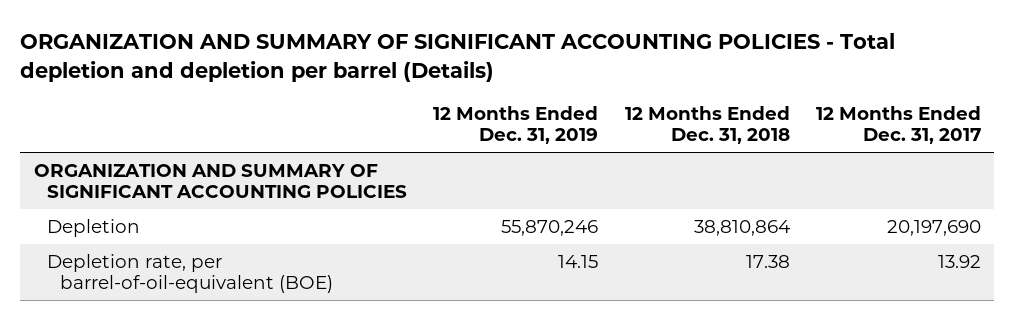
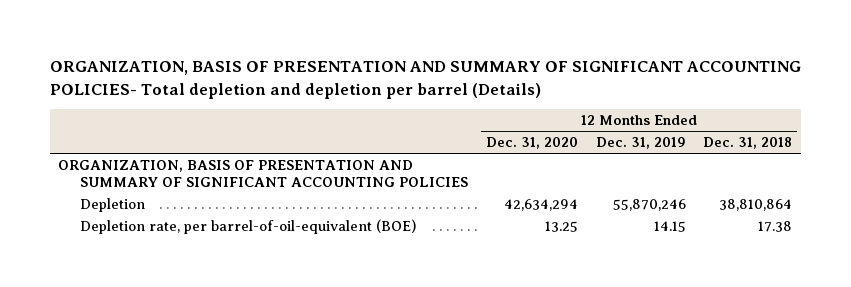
- ORGANIZATION AND SUMMARY OF SIGNIFICANT ACCOUNTING POLICIES - Total depletion and depletion per barrel (Details)
+ ORGANIZATION, BASIS OF PRESENTATION AND SUMMARY OF SIGNIFICANT ACCOUNTING POLICIES- Total depletion and depletion per barrel (Details)
- | 12 Months Ended Dec. 31, 2019 | 12 Months Ended Dec. 31, 2018 | 12 Months Ended Dec. 31, 2017
+ | 12 Months Ended Dec. 31, 2020 | 12 Months Ended Dec. 31, 2019 | 12 Months Ended Dec. 31, 2018
- ORGANIZATION AND SUMMARY OF SIGNIFICANT ACCOUNTING POLICIES
+ ORGANIZATION, BASIS OF PRESENTATION AND SUMMARY OF SIGNIFICANT ACCOUNTING POLICIES

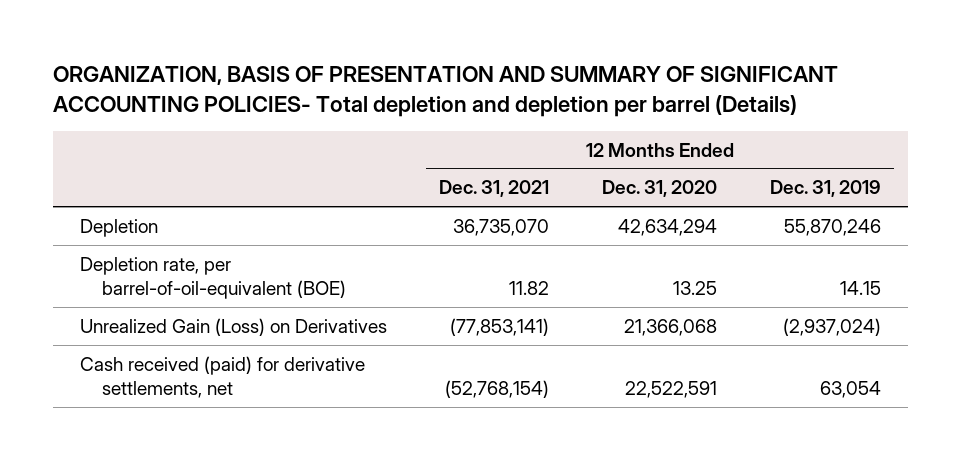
- | 12 Months Ended Dec. 31, 2020 | 12 Months Ended Dec. 31, 2019 | 12 Months Ended Dec. 31, 2018
+ | 12 Months Ended Dec. 31, 2021 | 12 Months Ended Dec. 31, 2020 | 12 Months Ended Dec. 31, 2019
- ORGANIZATION, BASIS OF PRESENTATION AND SUMMARY OF SIGNIFICANT ACCOUNTING POLICIES
+ Unrealized Gain (Loss) on Derivatives | (77,853,141) | 21,366,068 | (2,937,024)
+ Cash received (paid) for derivative settlements, net | (52,768,154) | 22,522,591 | 63,054

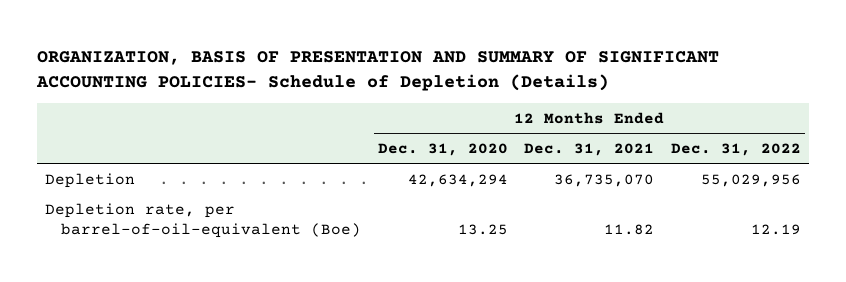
- ORGANIZATION, BASIS OF PRESENTATION AND SUMMARY OF SIGNIFICANT ACCOUNTING POLICIES- Total depletion and depletion per barrel (Details)
+ ORGANIZATION, BASIS OF PRESENTATION AND SUMMARY OF SIGNIFICANT ACCOUNTING POLICIES- Schedule of Depletion (Details)
- | 12 Months Ended Dec. 31, 2021 | 12 Months Ended Dec. 31, 2020 | 12 Months Ended Dec. 31, 2019
+ | 12 Months Ended Dec. 31, 2020 | 12 Months Ended Dec. 31, 2021 | 12 Months Ended Dec. 31, 2022
- Depletion rate, per barrel-of-oil-equivalent (BOE) | 11.82 | 13.25 | 14.15
- Unrealized Gain (Loss) on Derivatives | (77,853,141) | 21,366,068 | (2,937,024)
- Cash received (paid) for derivative settlements, net | (52,768,154) | 22,522,591 | 63,054
+ Depletion rate, per barrel-of-oil-equivalent (Boe) | 13.25 | 11.82 | 12.19

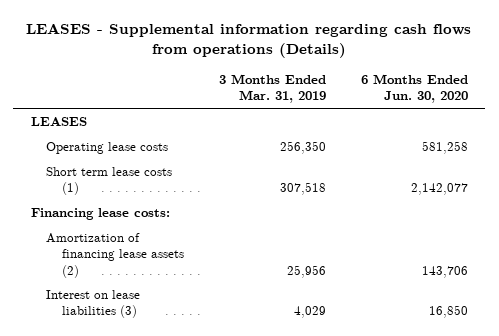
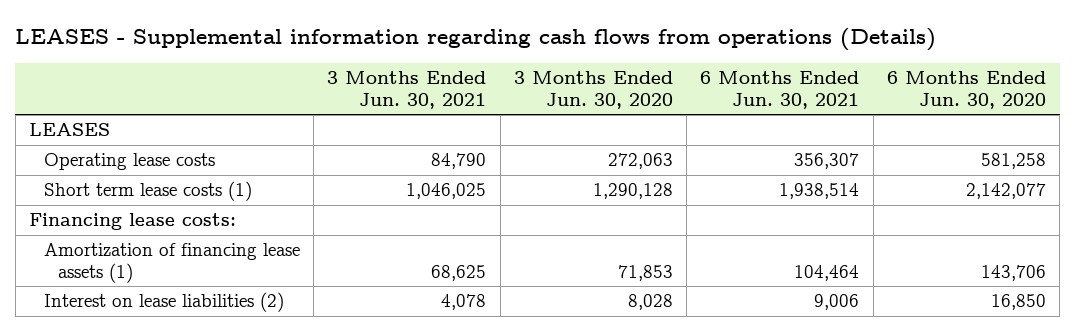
- | 3 Months Ended Mar. 31, 2019 | 6 Months Ended Jun. 30, 2020
+ | 3 Months Ended Jun. 30, 2021 | 3 Months Ended Jun. 30, 2020 | 6 Months Ended Jun. 30, 2021 | 6 Months Ended Jun. 30, 2020
- Amortization of financing lease assets (2) | 25,956 | 143,706
- Interest on lease liabilities (3) | 4,029 | 16,850
+ Amortization of financing lease assets (1) | 68,625 | 71,853 | 104,464 | 143,706
+ Interest on lease liabilities (2) | 4,078 | 8,028 | 9,006 | 16,850

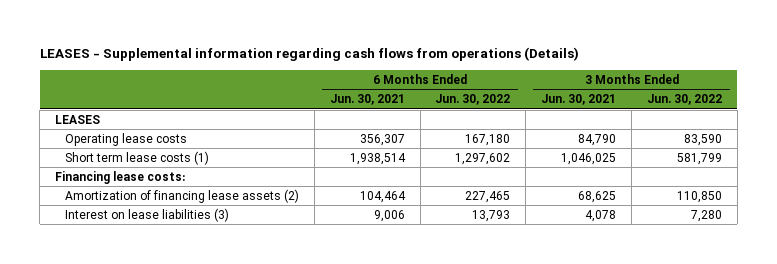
- | 3 Months Ended Jun. 30, 2021 | 3 Months Ended Jun. 30, 2020 | 6 Months Ended Jun. 30, 2021 | 6 Months Ended Jun. 30, 2020
+ | 6 Months Ended Jun. 30, 2021 | 6 Months Ended Jun. 30, 2022 | 3 Months Ended Jun. 30, 2021 | 3 Months Ended Jun. 30, 2022
- Amortization of financing lease assets (1) | 68,625 | 71,853 | 104,464 | 143,706
- Interest on lease liabilities (2) | 4,078 | 8,028 | 9,006 | 16,850
+ Amortization of financing lease assets (2) | 104,464 | 227,465 | 68,625 | 110,850
+ Interest on lease liabilities (3) | 9,006 | 13,793 | 4,078 | 7,280

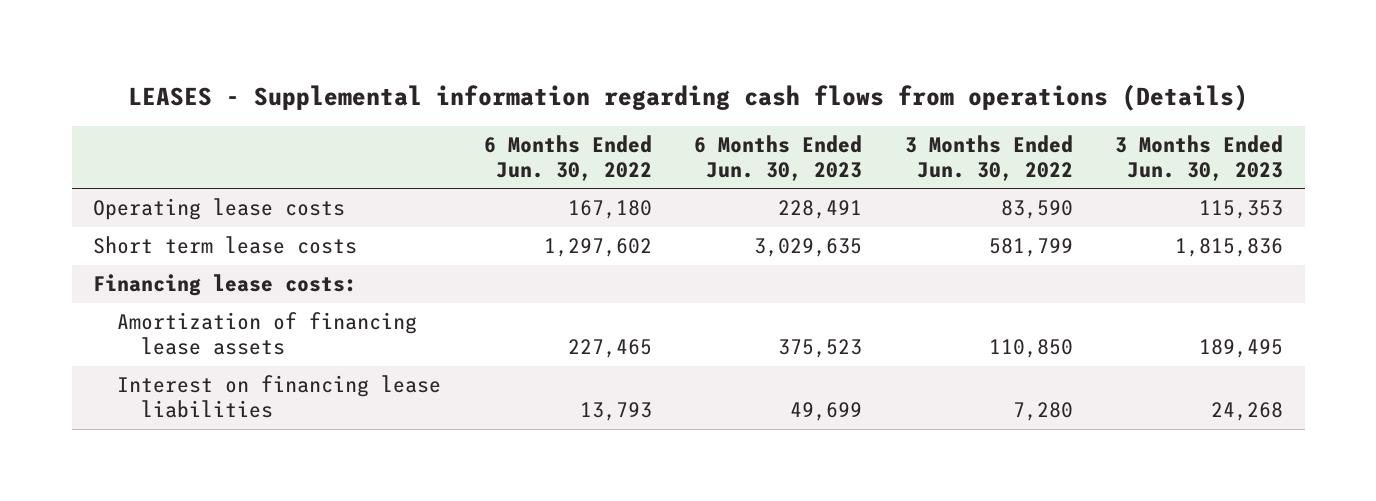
- | 6 Months Ended Jun. 30, 2021 | 6 Months Ended Jun. 30, 2022 | 3 Months Ended Jun. 30, 2021 | 3 Months Ended Jun. 30, 2022
+ | 6 Months Ended Jun. 30, 2022 | 6 Months Ended Jun. 30, 2023 | 3 Months Ended Jun. 30, 2022 | 3 Months Ended Jun. 30, 2023
- LEASES
- Short term lease costs (1) | 1,938,514 | 1,297,602 | 1,046,025 | 581,799
+ Short term lease costs | 1,297,602 | 3,029,635 | 581,799 | 1,815,836
- Amortization of financing lease assets (2) | 104,464 | 227,465 | 68,625 | 110,850
- Interest on lease liabilities (3) | 9,006 | 13,793 | 4,078 | 7,280
+ Amortization of financing lease assets | 227,465 | 375,523 | 110,850 | 189,495
+ Interest on financing lease liabilities | 13,793 | 49,699 | 7,280 | 24,268

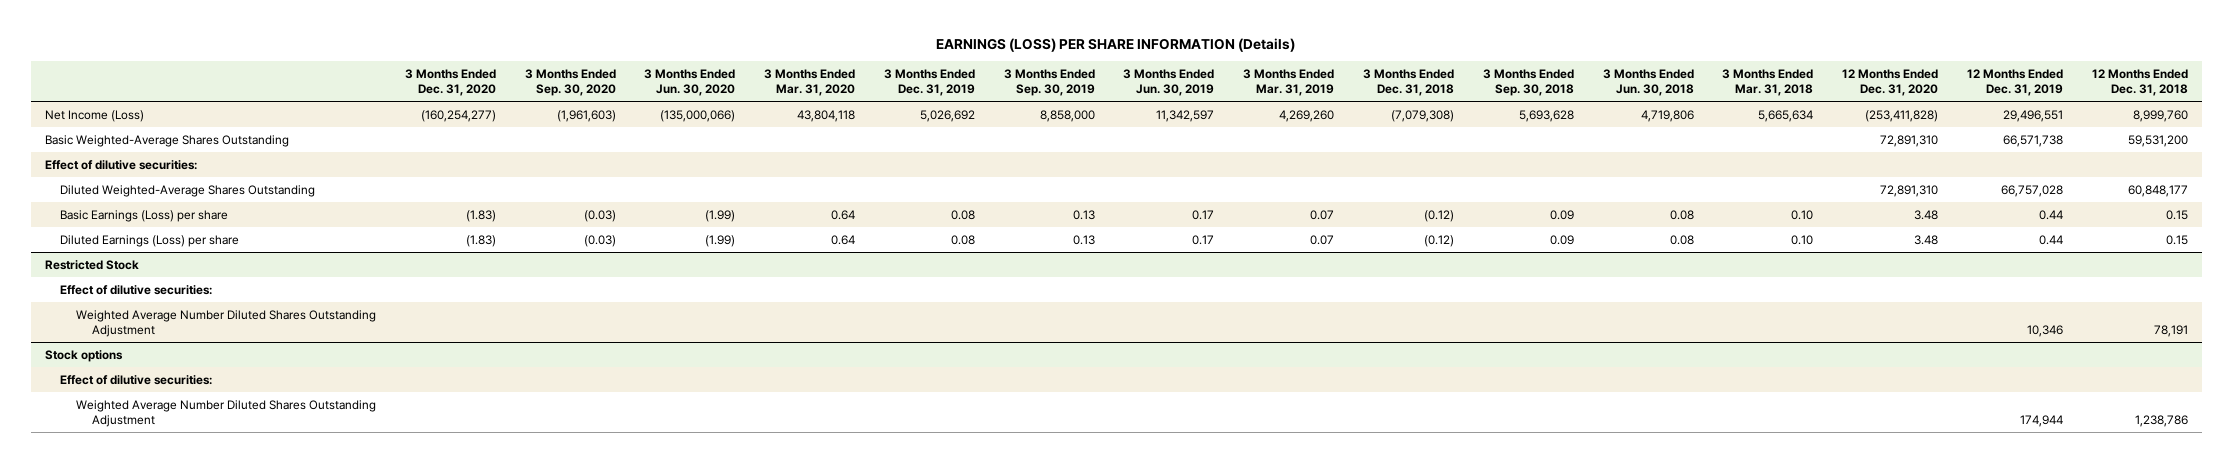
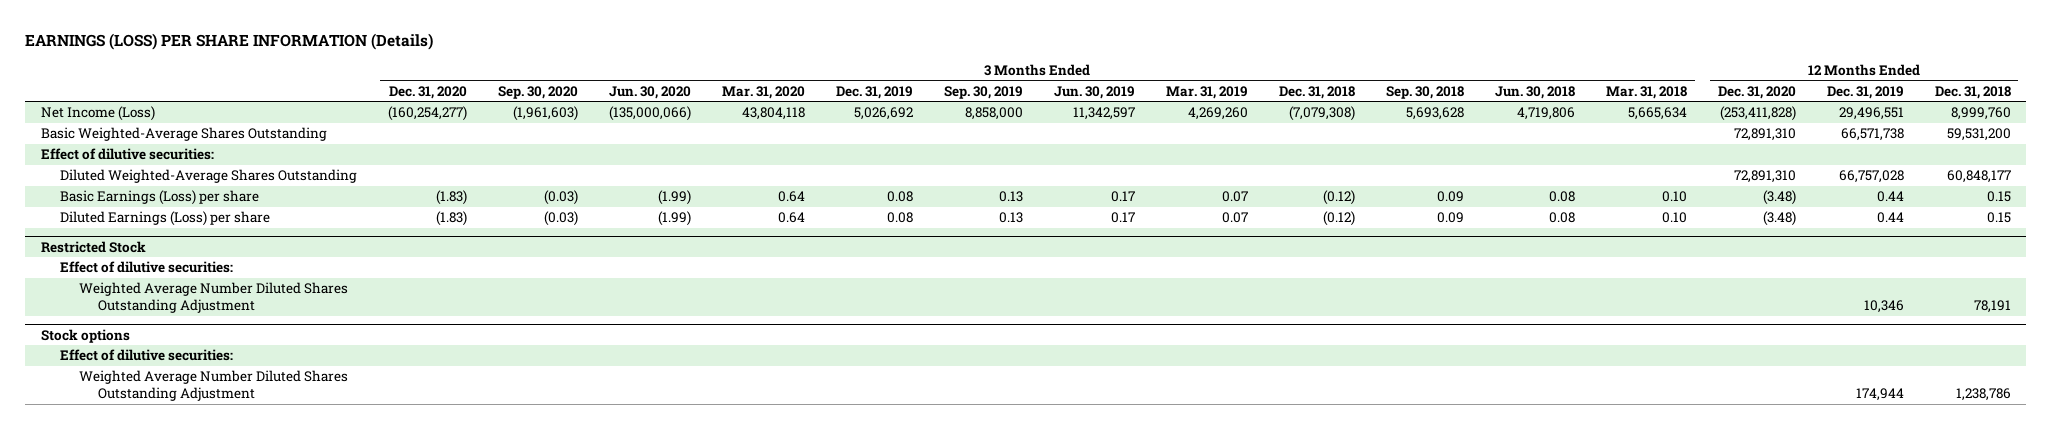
- Basic Earnings (Loss) per share | (1.83) | (0.03) | (1.99) | 0.64 | 0.08 | 0.13 | 0.17 | 0.07 | (0.12) | 0.09 | 0.08 | 0.10 | 3.48 | 0.44 | 0.15
- Diluted Earnings (Loss) per share | (1.83) | (0.03) | (1.99) | 0.64 | 0.08 | 0.13 | 0.17 | 0.07 | (0.12) | 0.09 | 0.08 | 0.10 | 3.48 | 0.44 | 0.15
+ Basic Earnings (Loss) per share | (1.83) | (0.03) | (1.99) | 0.64 | 0.08 | 0.13 | 0.17 | 0.07 | (0.12) | 0.09 | 0.08 | 0.10 | (3.48) | 0.44 | 0.15
+ Diluted Earnings (Loss) per share | (1.83) | (0.03) | (1.99) | 0.64 | 0.08 | 0.13 | 0.17 | 0.07 | (0.12) | 0.09 | 0.08 | 0.10 | (3.48) | 0.44 | 0.15

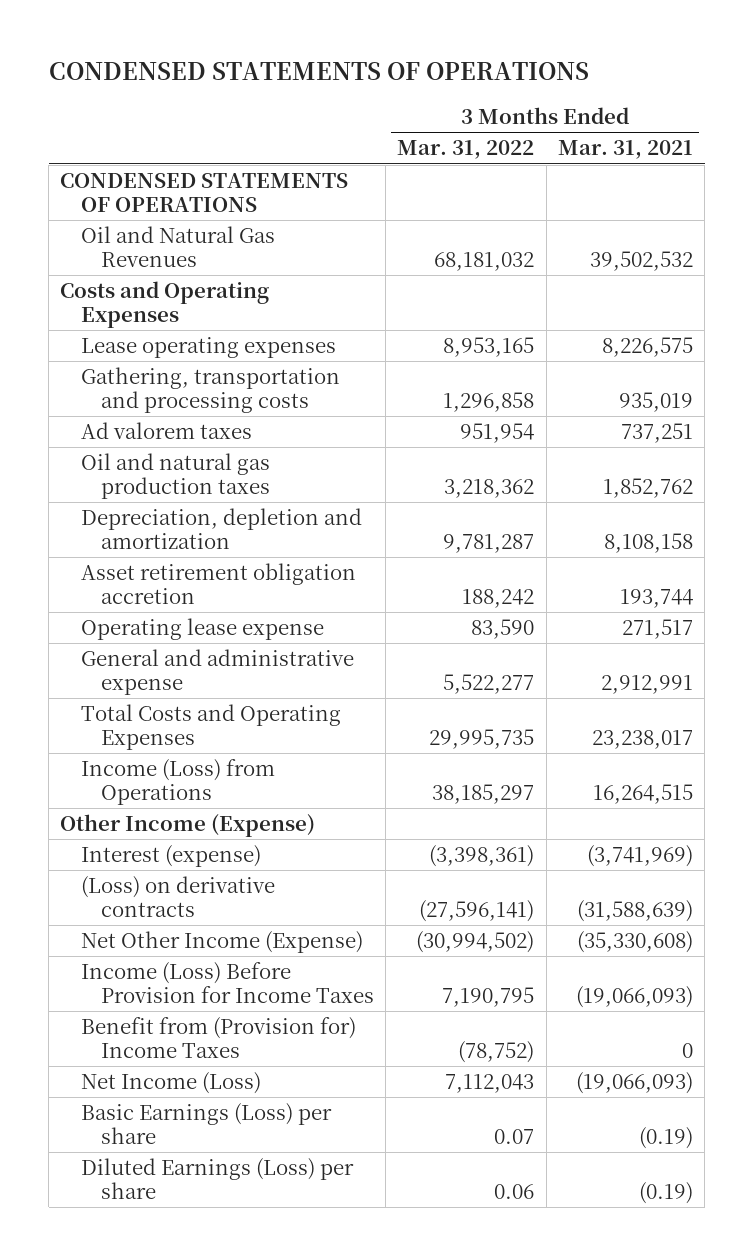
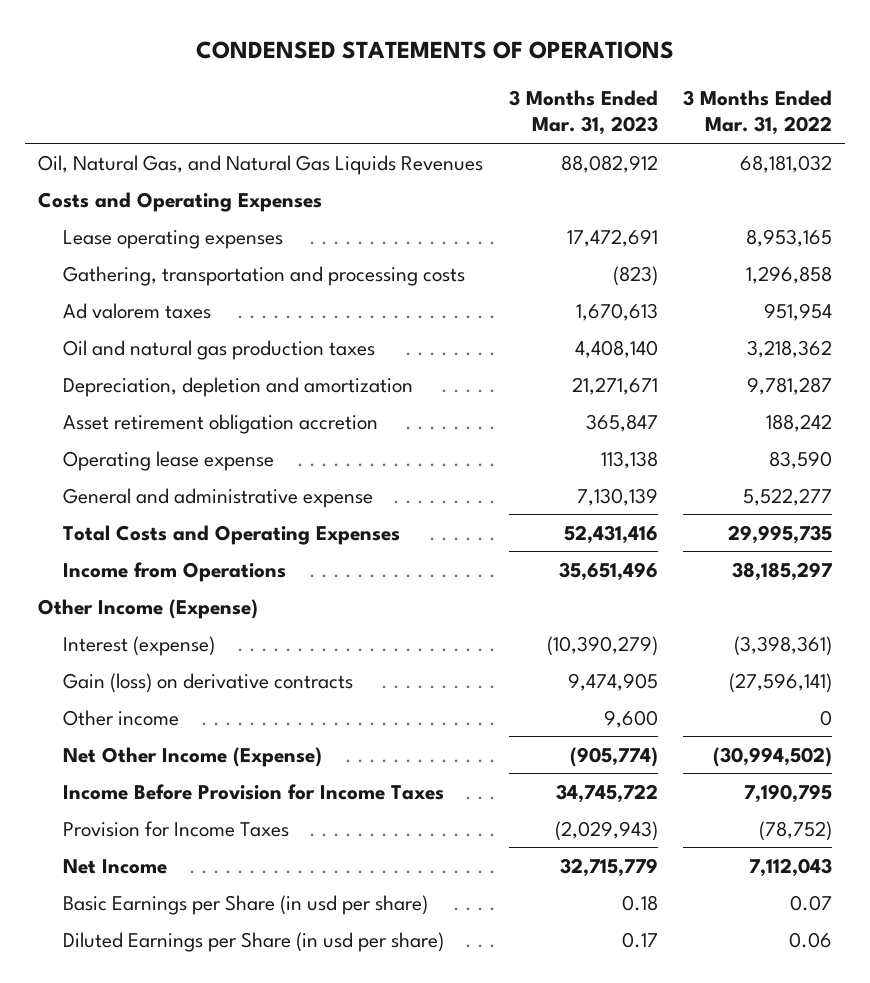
- | 3 Months Ended Mar. 31, 2022 | 3 Months Ended Mar. 31, 2021
+ | 3 Months Ended Mar. 31, 2023 | 3 Months Ended Mar. 31, 2022
- CONDENSED STATEMENTS OF OPERATIONS
- Oil and Natural Gas Revenues | 68,181,032 | 39,502,532
+ Oil, Natural Gas, and Natural Gas Liquids Revenues | 88,082,912 | 68,181,032
- Income (Loss) from Operations | 38,185,297 | 16,264,515
+ Income from Operations | 35,651,496 | 38,185,297
- (Loss) on derivative contracts | (27,596,141) | (31,588,639)
+ Gain (loss) on derivative contracts | 9,474,905 | (27,596,141)
+ Other income | 9,600 | 0
- Income (Loss) Before Provision for Income Taxes | 7,190,795 | (19,066,093)
- Benefit from (Provision for) Income Taxes | (78,752) | 0
- Net Income (Loss) | 7,112,043 | (19,066,093)
- Basic Earnings (Loss) per share | 0.07 | (0.19)
- Diluted Earnings (Loss) per share | 0.06 | (0.19)
+ Income Before Provision for Income Taxes | 34,745,722 | 7,190,795
+ Provision for Income Taxes | (2,029,943) | (78,752)
+ Net Income | 32,715,779 | 7,112,043
+ Basic Earnings per Share (in usd per share) | 0.18 | 0.07
+ Diluted Earnings per Share (in usd per share) | 0.17 | 0.06

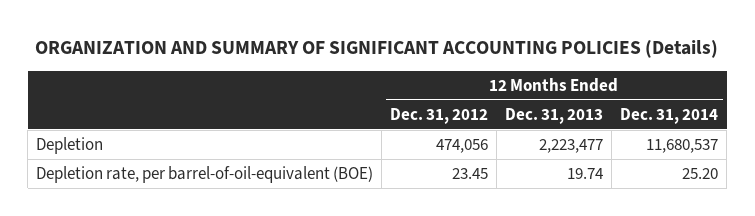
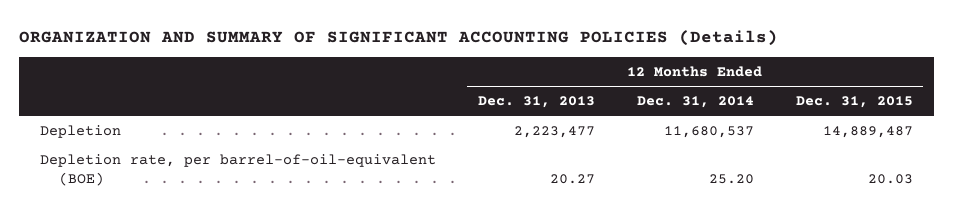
- | 12 Months Ended Dec. 31, 2012 | 12 Months Ended Dec. 31, 2013 | 12 Months Ended Dec. 31, 2014
+ | 12 Months Ended Dec. 31, 2013 | 12 Months Ended Dec. 31, 2014 | 12 Months Ended Dec. 31, 2015
- Depletion rate, per barrel-of-oil-equivalent (BOE) | 23.45 | 19.74 | 25.20
+ Depletion rate, per barrel-of-oil-equivalent (BOE) | 20.27 | 25.20 | 20.03

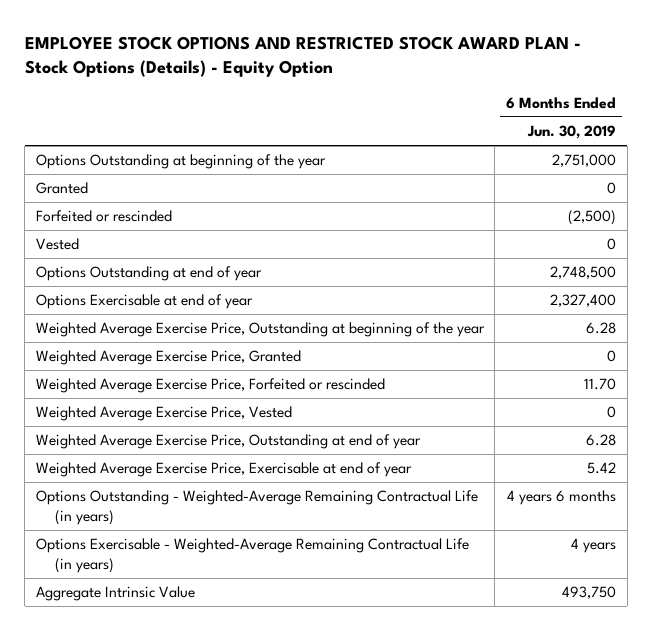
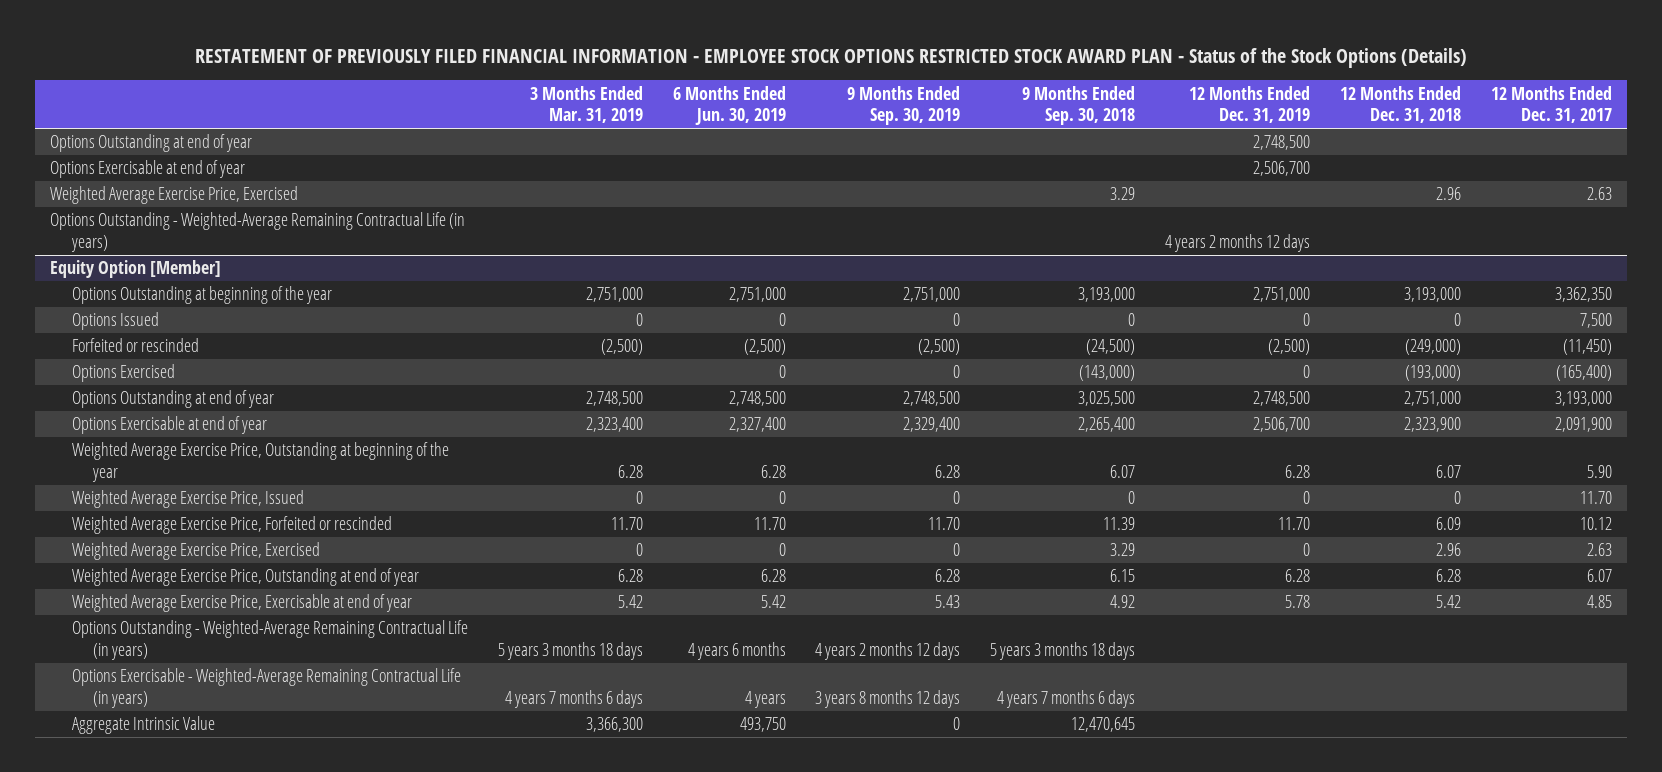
- EMPLOYEE STOCK OPTIONS AND RESTRICTED STOCK AWARD PLAN - Stock Options (Details) - Equity Option
+ RESTATEMENT OF PREVIOUSLY FILED FINANCIAL INFORMATION - EMPLOYEE STOCK OPTIONS RESTRICTED STOCK AWARD PLAN - Status of the Stock Options (Details)
- | 6 Months Ended Jun. 30, 2019
+ | 3 Months Ended Mar. 31, 2019 | 6 Months Ended Jun. 30, 2019 | 9 Months Ended Sep. 30, 2019 | 9 Months Ended Sep. 30, 2018 | 12 Months Ended Dec. 31, 2019 | 12 Months Ended Dec. 31, 2018 | 12 Months Ended Dec. 31, 2017
+ Options Outstanding at end of year | | | | | 2,748,500 | |
+ Options Exercisable at end of year | | | | | 2,506,700 | |
+ Weighted Average Exercise Price, Exercised | | | | 3.29 | | 2.96 | 2.63
+ Options Outstanding - Weighted-Average Remaining Contractual Life (in years) | | | | | 4 years 2 months 12 days | |
+ Equity Option [Member]
- Granted | 0
+ Options Issued | 0 | 0 | 0 | 0 | 0 | 0 | 7,500
- Vested | 0
+ Options Exercised | | 0 | 0 | (143,000) | 0 | (193,000) | (165,400)
- Weighted Average Exercise Price, Granted | 0
+ Weighted Average Exercise Price, Issued | 0 | 0 | 0 | 0 | 0 | 0 | 11.70
- Weighted Average Exercise Price, Vested | 0
+ Weighted Average Exercise Price, Exercised | 0 | 0 | 0 | 3.29 | 0 | 2.96 | 2.63

